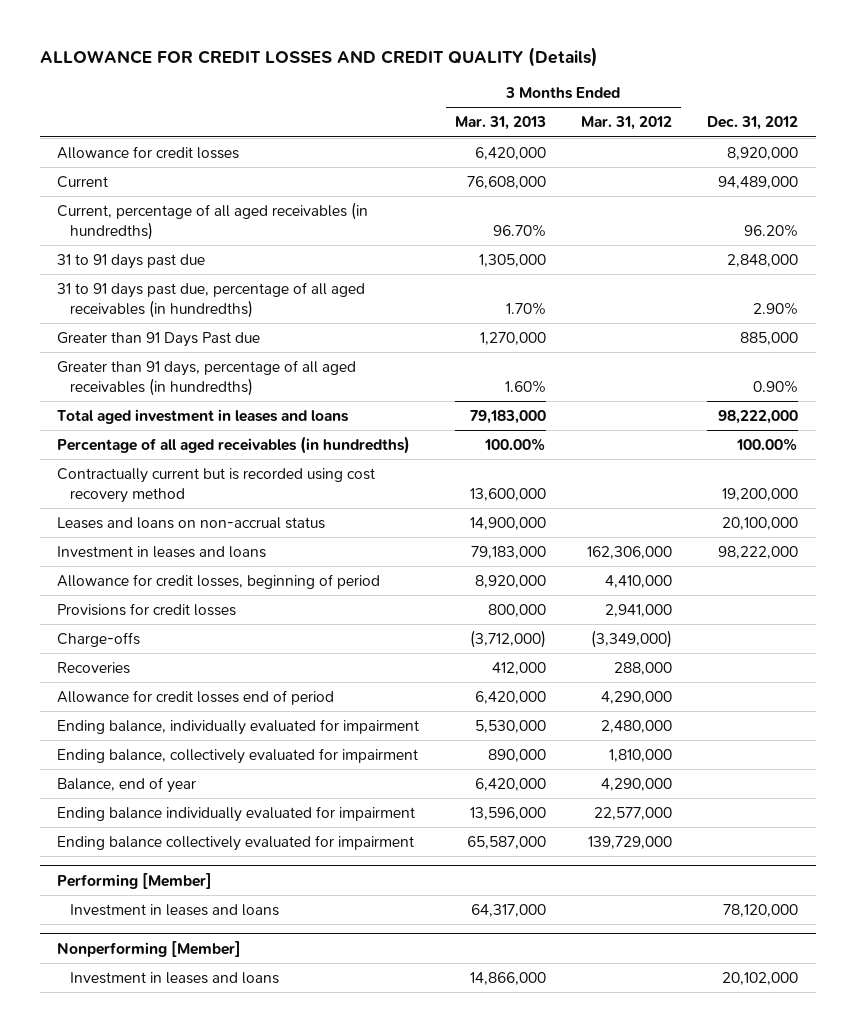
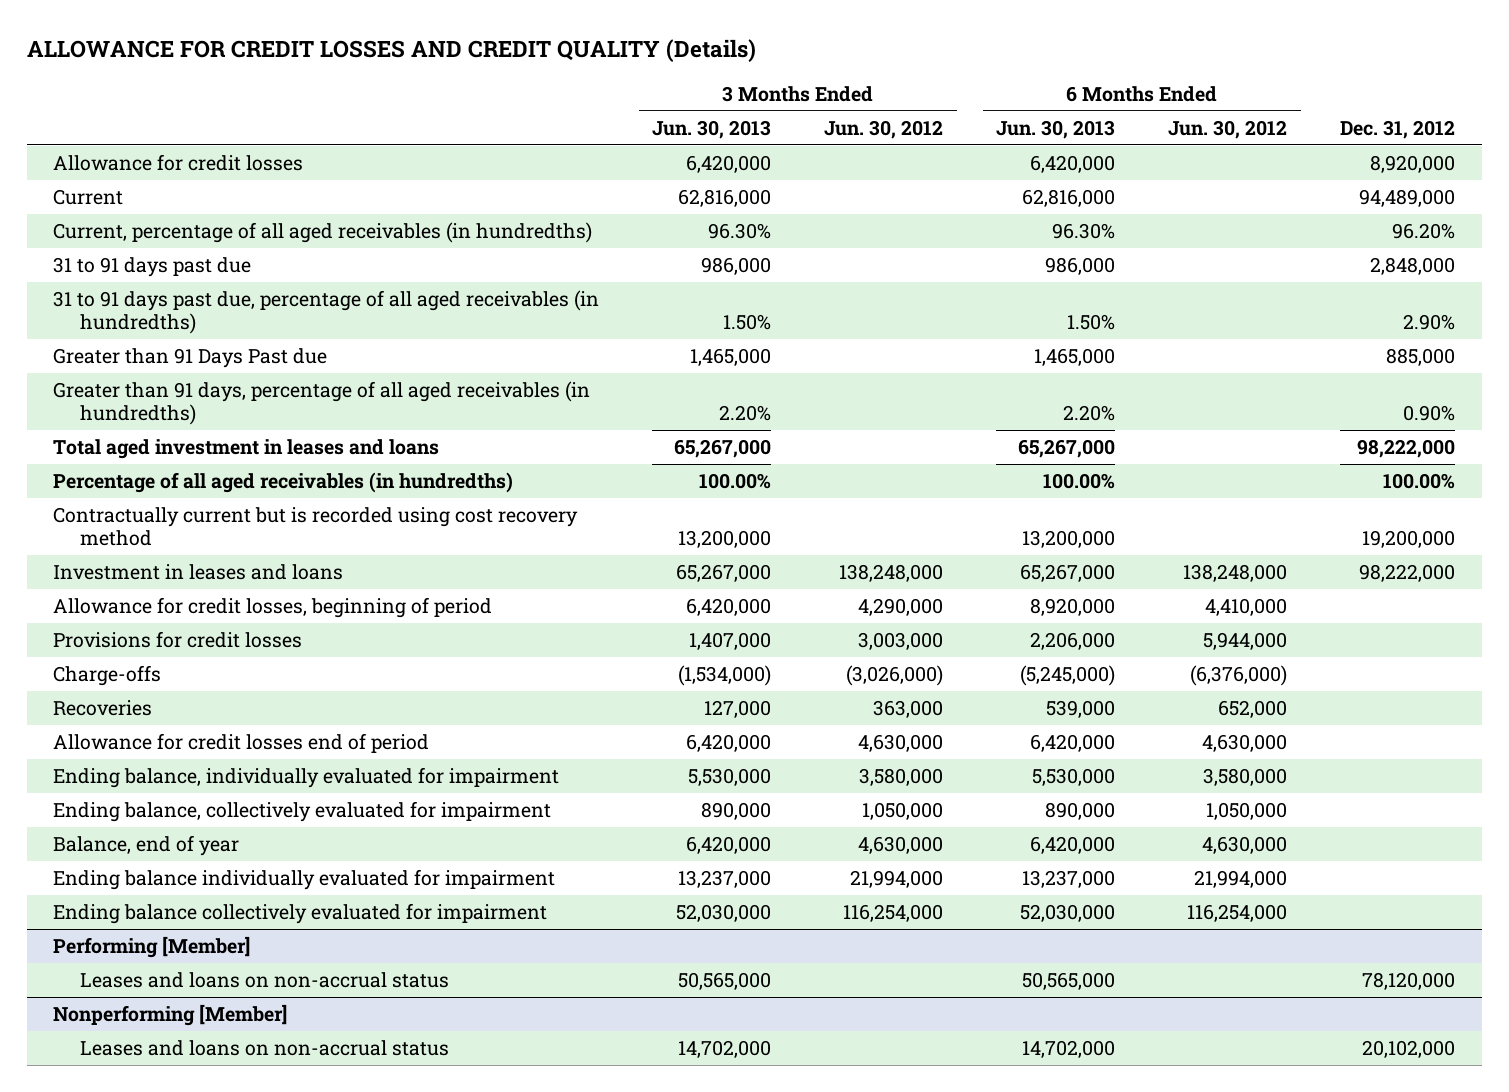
- | 3 Months Ended Mar. 31, 2013 | 3 Months Ended Mar. 31, 2012 | Dec. 31, 2012
+ | 3 Months Ended Jun. 30, 2013 | 3 Months Ended Jun. 30, 2012 | 6 Months Ended Jun. 30, 2013 | 6 Months Ended Jun. 30, 2012 | Dec. 31, 2012
- Leases and loans on non-accrual status | 14,900,000 | | 20,100,000
@ Performing [Member]
- Investment in leases and loans | 64,317,000 | | 78,120,000
+ Leases and loans on non-accrual status | 50,565,000 | | 50,565,000 | | 78,120,000
@ Nonperforming [Member]
- Investment in leases and loans | 14,866,000 | | 20,102,000
+ Leases and loans on non-accrual status | 14,702,000 | | 14,702,000 | | 20,102,000

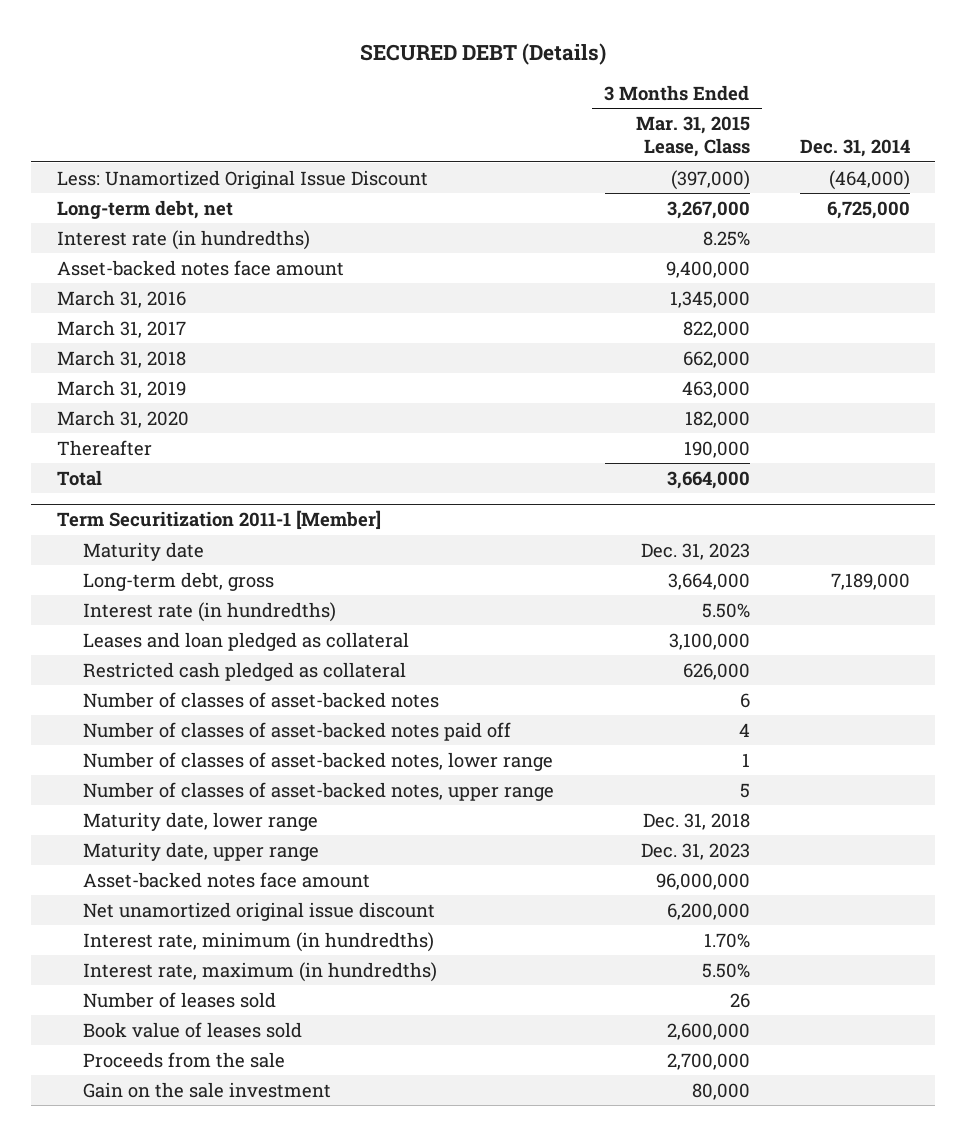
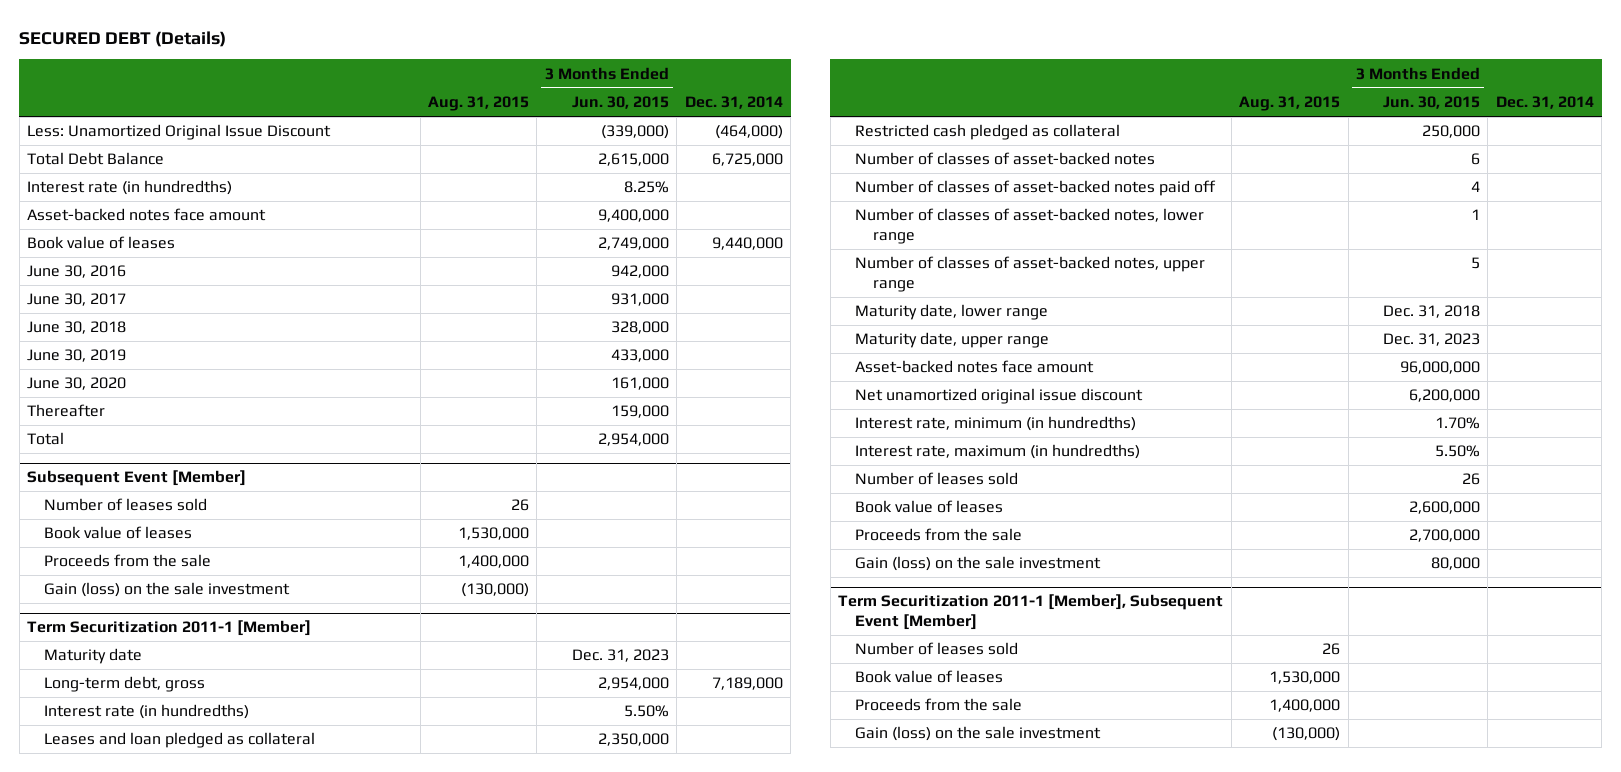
- | 3 Months Ended Mar. 31, 2015 Lease, Class | Dec. 31, 2014
+ | Aug. 31, 2015 | 3 Months Ended Jun. 30, 2015 | Dec. 31, 2014
- Long-term debt, net | 3,267,000 | 6,725,000
+ Total Debt Balance | | 2,615,000 | 6,725,000
- March 31, 2016 | 1,345,000 |
- March 31, 2017 | 822,000 |
- March 31, 2018 | 662,000 |
- March 31, 2019 | 463,000 |
- March 31, 2020 | 182,000 |
+ Book value of leases | | 2,749,000 | 9,440,000
+ June 30, 2016 | | 942,000 |
+ June 30, 2017 | | 931,000 |
+ June 30, 2018 | | 328,000 |
+ June 30, 2019 | | 433,000 |
+ June 30, 2020 | | 161,000 |
+ Subsequent Event [Member]
+ Number of leases sold | 26 | |
+ Book value of leases | 1,530,000 | |
+ Proceeds from the sale | 1,400,000 | |
+ Gain (loss) on the sale investment | (130,000) | |
@ Term Securitization 2011-1 [Member]
- Book value of leases sold | 2,600,000 |
+ Book value of leases | | 2,600,000 |
- Gain on the sale investment | 80,000 |
+ Gain (loss) on the sale investment | | 80,000 |
+ Term Securitization 2011-1 [Member], Subsequent Event [Member]
+ Number of leases sold | 26 | |
+ Book value of leases | 1,530,000 | |
+ Proceeds from the sale | 1,400,000 | |
+ Gain (loss) on the sale investment | (130,000) | |

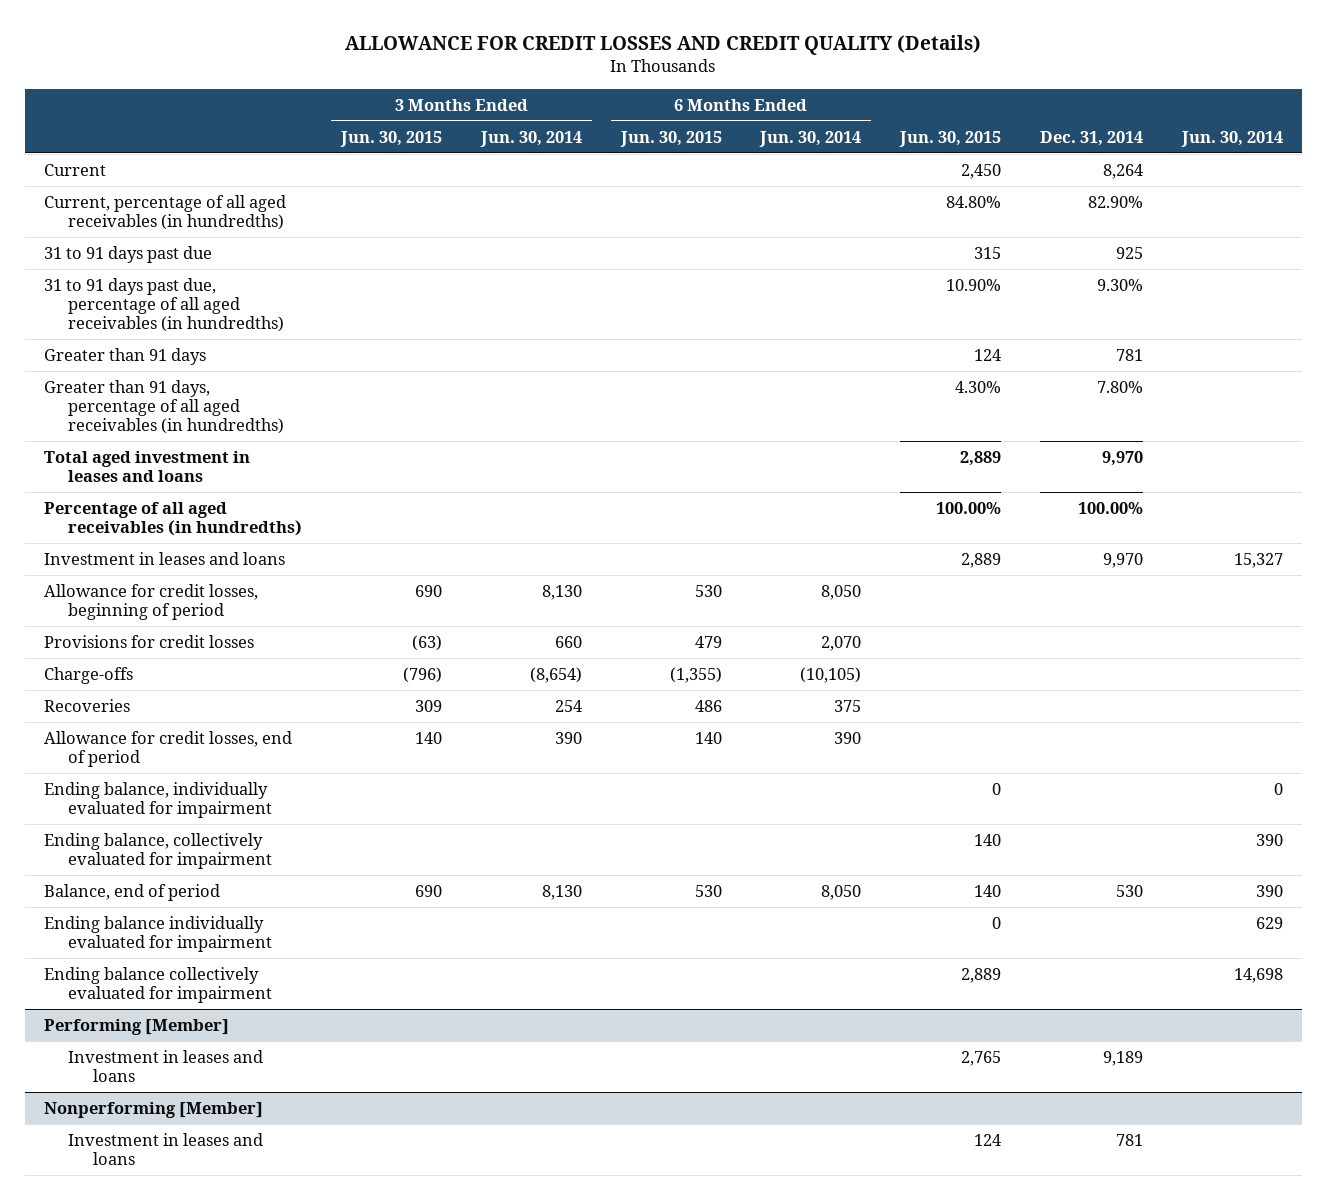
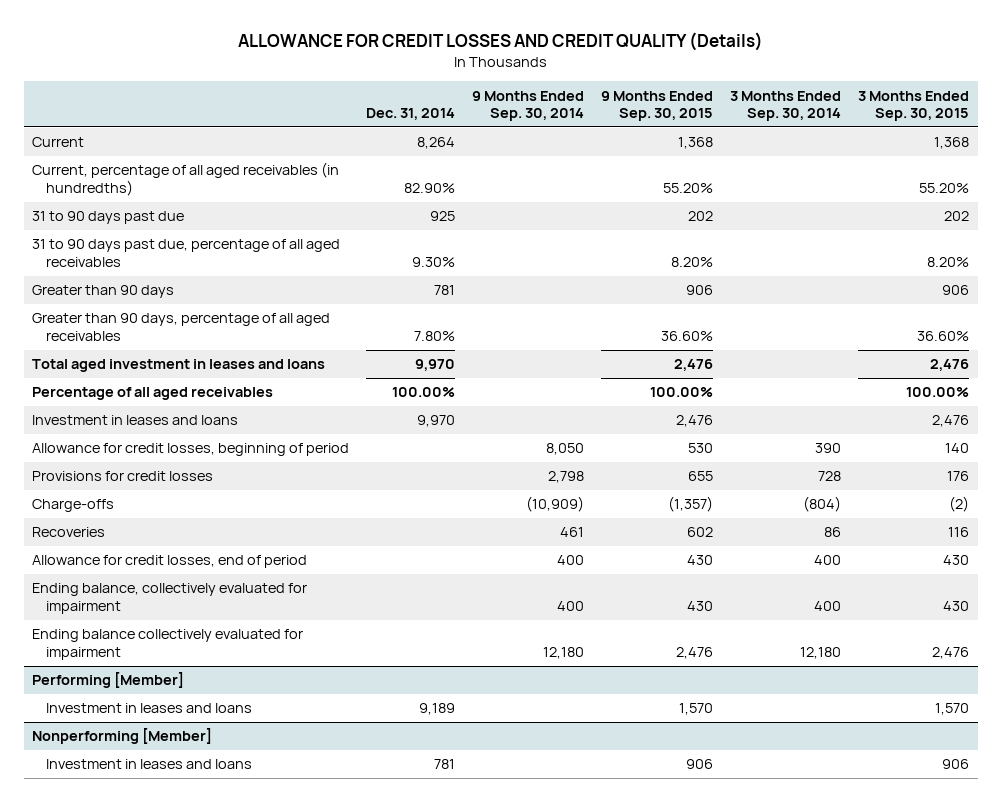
- | 3 Months Ended Jun. 30, 2015 | 3 Months Ended Jun. 30, 2014 | 6 Months Ended Jun. 30, 2015 | 6 Months Ended Jun. 30, 2014 | Jun. 30, 2015 | Dec. 31, 2014 | Jun. 30, 2014
+ | Dec. 31, 2014 | 9 Months Ended Sep. 30, 2014 | 9 Months Ended Sep. 30, 2015 | 3 Months Ended Sep. 30, 2014 | 3 Months Ended Sep. 30, 2015
- 31 to 91 days past due | | | | | 315 | 925 |
- 31 to 91 days past due, percentage of all aged receivables (in hundredths) | | | | | 10.90% | 9.30% |
- Greater than 91 days | | | | | 124 | 781 |
- Greater than 91 days, percentage of all aged receivables (in hundredths) | | | | | 4.30% | 7.80% |
+ 31 to 90 days past due | 925 | | 202 | | 202
+ 31 to 90 days past due, percentage of all aged receivables | 9.30% | | 8.20% | | 8.20%
+ Greater than 90 days | 781 | | 906 | | 906
+ Greater than 90 days, percentage of all aged receivables | 7.80% | | 36.60% | | 36.60%
- Percentage of all aged receivables (in hundredths) | | | | | 100.00% | 100.00% |
+ Percentage of all aged receivables | 100.00% | | 100.00% | | 100.00%
- Ending balance, individually evaluated for impairment | | | | | 0 | | 0
- Balance, end of period | 690 | 8,130 | 530 | 8,050 | 140 | 530 | 390
- Ending balance individually evaluated for impairment | | | | | 0 | | 629

